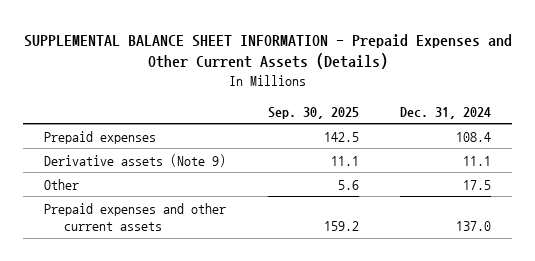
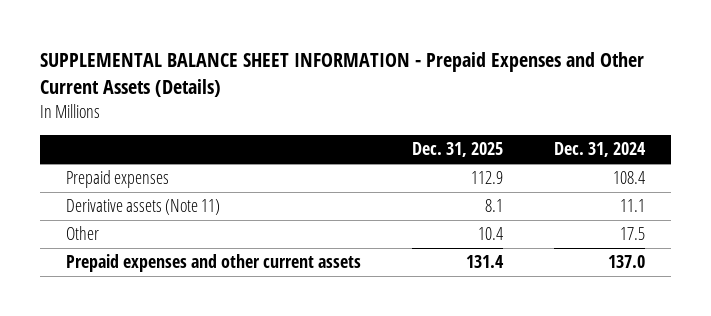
- | Sep. 30, 2025 | Dec. 31, 2024
+ | Dec. 31, 2025 | Dec. 31, 2024
- Derivative assets (Note 9) | 11.1 | 11.1
+ Derivative assets (Note 11) | 8.1 | 11.1

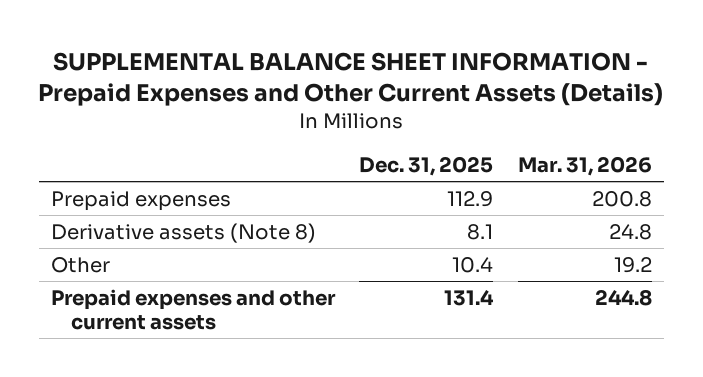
- | Dec. 31, 2025 | Dec. 31, 2024
+ | Dec. 31, 2025 | Mar. 31, 2026
- Derivative assets (Note 11) | 8.1 | 11.1
+ Derivative assets (Note 8) | 8.1 | 24.8

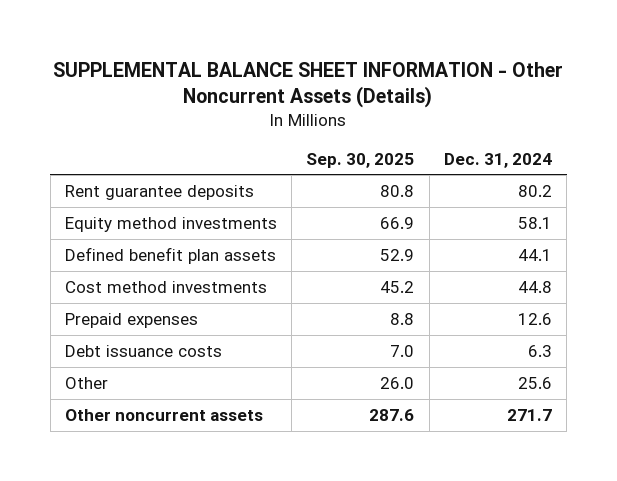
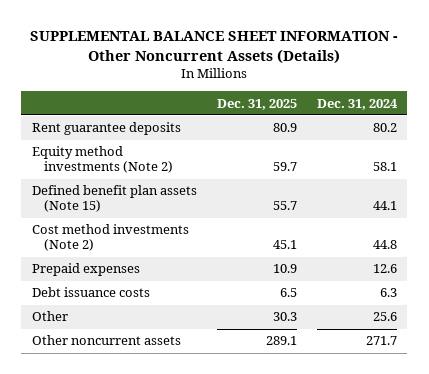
- | Sep. 30, 2025 | Dec. 31, 2024
+ | Dec. 31, 2025 | Dec. 31, 2024
- Equity method investments | 66.9 | 58.1
- Defined benefit plan assets | 52.9 | 44.1
- Cost method investments | 45.2 | 44.8
+ Equity method investments (Note 2) | 59.7 | 58.1
+ Defined benefit plan assets (Note 15) | 55.7 | 44.1
+ Cost method investments (Note 2) | 45.1 | 44.8

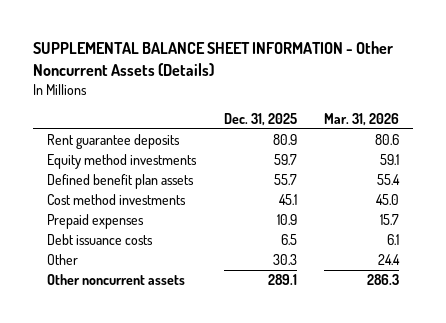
- | Dec. 31, 2025 | Dec. 31, 2024
+ | Dec. 31, 2025 | Mar. 31, 2026
- Equity method investments (Note 2) | 59.7 | 58.1
- Defined benefit plan assets (Note 15) | 55.7 | 44.1
- Cost method investments (Note 2) | 45.1 | 44.8
+ Equity method investments | 59.7 | 59.1
+ Defined benefit plan assets | 55.7 | 55.4
+ Cost method investments | 45.1 | 45.0

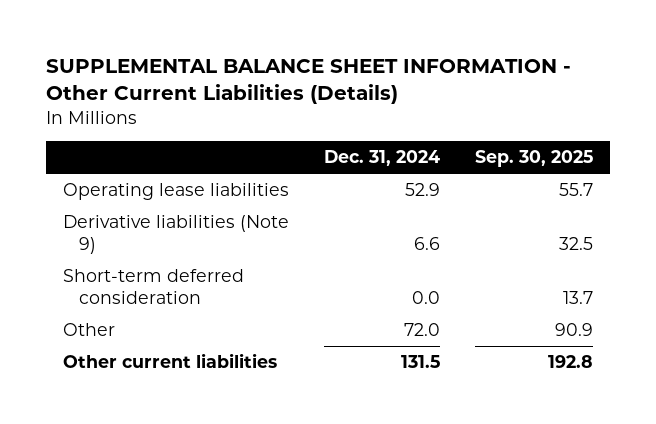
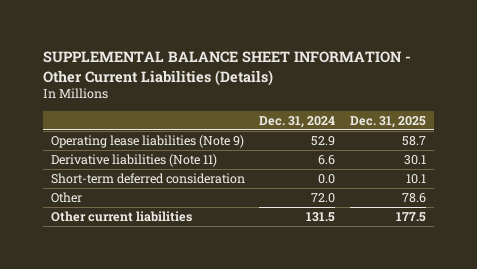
- | Dec. 31, 2024 | Sep. 30, 2025
+ | Dec. 31, 2024 | Dec. 31, 2025
- Operating lease liabilities | 52.9 | 55.7
- Derivative liabilities (Note 9) | 6.6 | 32.5
+ Operating lease liabilities (Note 9) | 52.9 | 58.7
+ Derivative liabilities (Note 11) | 6.6 | 30.1

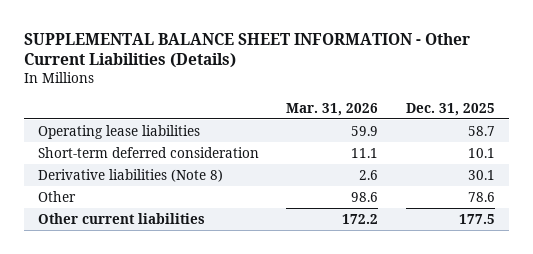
- | Dec. 31, 2024 | Dec. 31, 2025
+ | Mar. 31, 2026 | Dec. 31, 2025
- Operating lease liabilities (Note 9) | 52.9 | 58.7
- Derivative liabilities (Note 11) | 6.6 | 30.1
+ Operating lease liabilities | 59.9 | 58.7
+ Derivative liabilities (Note 8) | 2.6 | 30.1

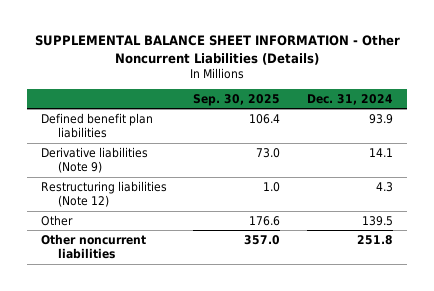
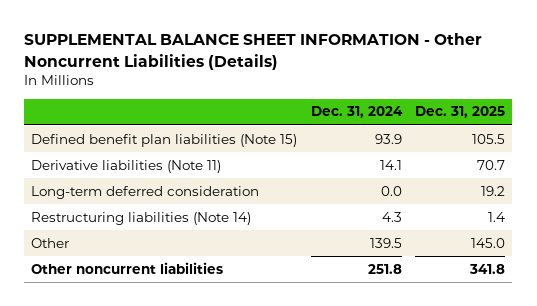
- | Sep. 30, 2025 | Dec. 31, 2024
+ | Dec. 31, 2024 | Dec. 31, 2025
- Defined benefit plan liabilities | 106.4 | 93.9
- Derivative liabilities (Note 9) | 73.0 | 14.1
- Restructuring liabilities (Note 12) | 1.0 | 4.3
+ Defined benefit plan liabilities (Note 15) | 93.9 | 105.5
+ Derivative liabilities (Note 11) | 14.1 | 70.7
+ Long-term deferred consideration | 0.0 | 19.2
+ Restructuring liabilities (Note 14) | 4.3 | 1.4

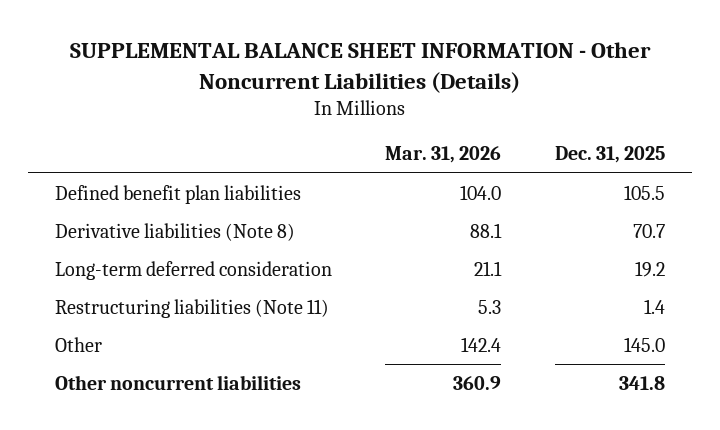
- | Dec. 31, 2024 | Dec. 31, 2025
+ | Mar. 31, 2026 | Dec. 31, 2025
- Defined benefit plan liabilities (Note 15) | 93.9 | 105.5
- Derivative liabilities (Note 11) | 14.1 | 70.7
+ Defined benefit plan liabilities | 104.0 | 105.5
+ Derivative liabilities (Note 8) | 88.1 | 70.7
- Restructuring liabilities (Note 14) | 4.3 | 1.4
+ Restructuring liabilities (Note 11) | 5.3 | 1.4

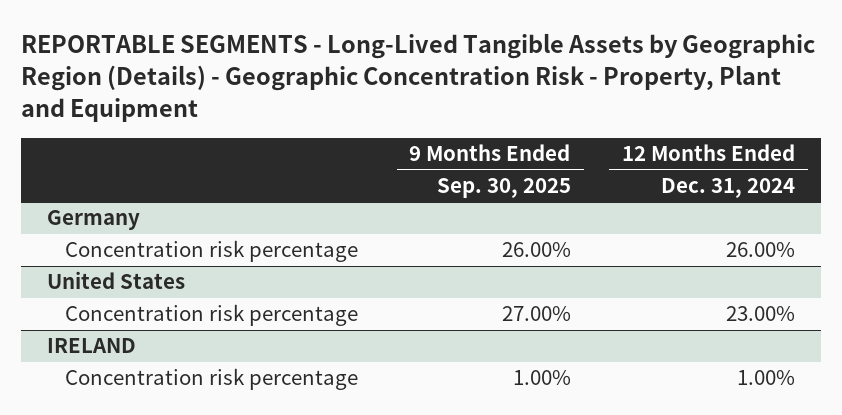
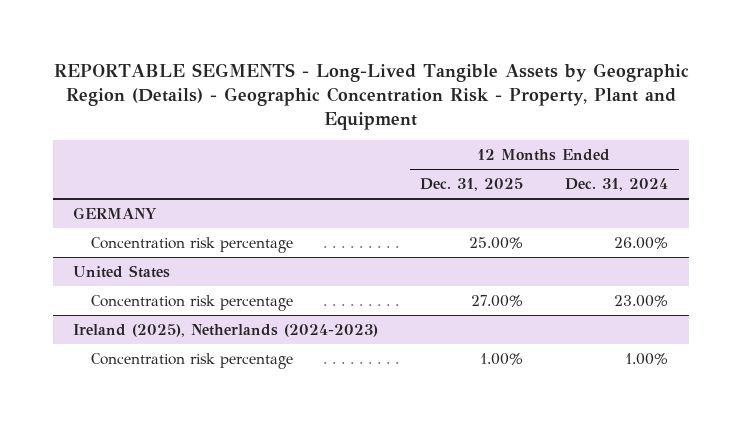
- | 9 Months Ended Sep. 30, 2025 | 12 Months Ended Dec. 31, 2024
+ | 12 Months Ended Dec. 31, 2025 | 12 Months Ended Dec. 31, 2024
- Germany
+ GERMANY
- IRELAND
+ Ireland (2025), Netherlands (2024-2023)

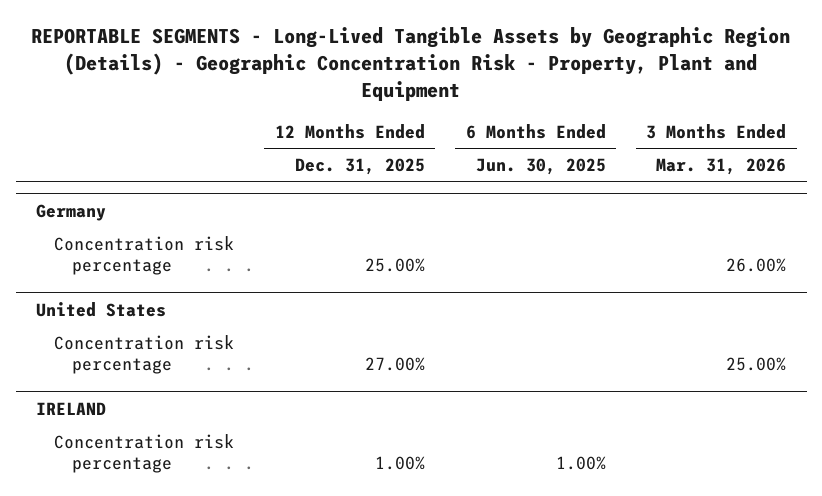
- | 12 Months Ended Dec. 31, 2025 | 12 Months Ended Dec. 31, 2024
+ | 12 Months Ended Dec. 31, 2025 | 6 Months Ended Jun. 30, 2025 | 3 Months Ended Mar. 31, 2026
- GERMANY
+ Germany
- Ireland (2025), Netherlands (2024-2023)
+ IRELAND

